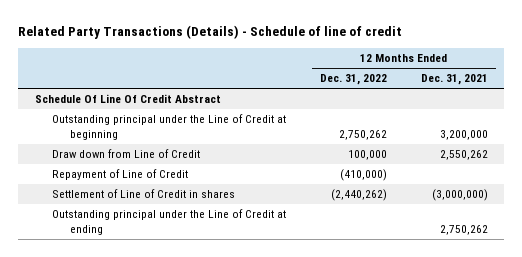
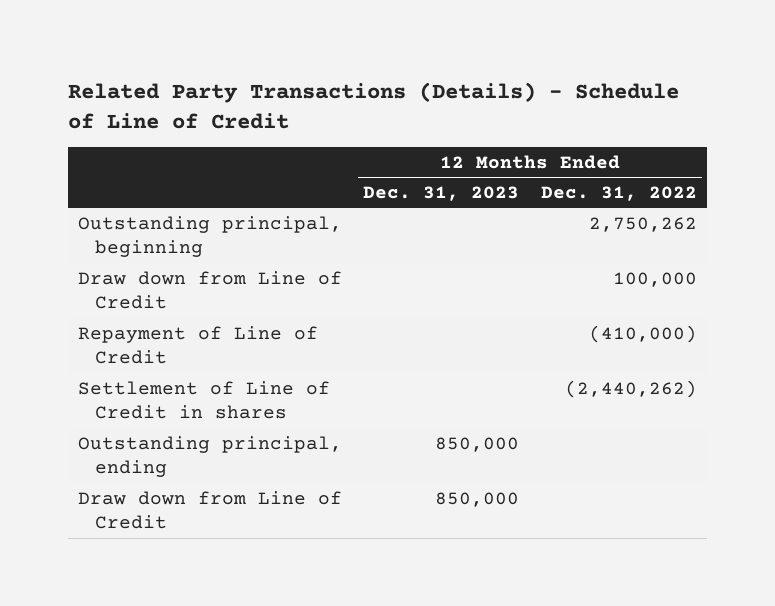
- Related Party Transactions (Details) - Schedule of line of credit
+ Related Party Transactions (Details) - Schedule of Line of Credit
- | 12 Months Ended Dec. 31, 2022 | 12 Months Ended Dec. 31, 2021
+ | 12 Months Ended Dec. 31, 2023 | 12 Months Ended Dec. 31, 2022
- Schedule Of Line Of Credit Abstract
- Outstanding principal under the Line of Credit at beginning | 2,750,262 | 3,200,000
+ Outstanding principal, beginning | | 2,750,262
- Outstanding principal under the Line of Credit at ending | | 2,750,262
+ Outstanding principal, ending | 850,000 |
+ Draw down from Line of Credit | 850,000 |

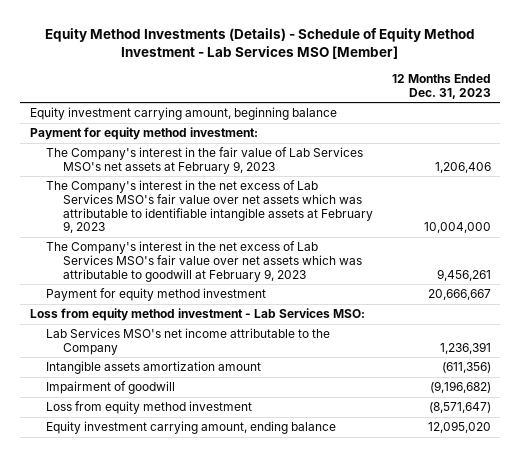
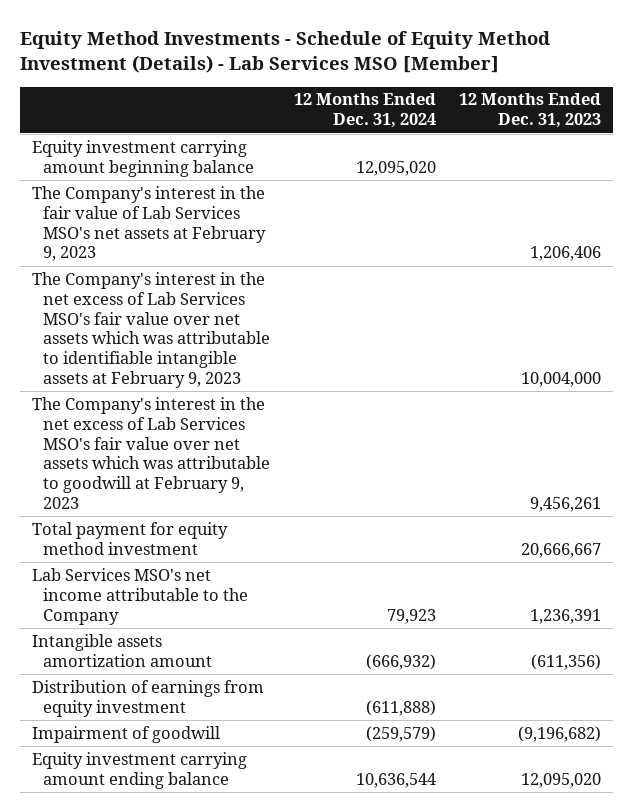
- Equity Method Investments (Details) - Schedule of Equity Method Investment - Lab Services MSO [Member]
+ Equity Method Investments - Schedule of Equity Method Investment (Details) - Lab Services MSO [Member]
- | 12 Months Ended Dec. 31, 2023
+ | 12 Months Ended Dec. 31, 2024 | 12 Months Ended Dec. 31, 2023
- Equity investment carrying amount, beginning balance
- Payment for equity method investment:
+ Equity investment carrying amount beginning balance | 12,095,020 |
- Payment for equity method investment | 20,666,667
- Loss from equity method investment - Lab Services MSO:
+ Total payment for equity method investment | | 20,666,667
+ Distribution of earnings from equity investment | (611,888) |
- Loss from equity method investment | (8,571,647)
- Equity investment carrying amount, ending balance | 12,095,020
+ Equity investment carrying amount ending balance | 10,636,544 | 12,095,020

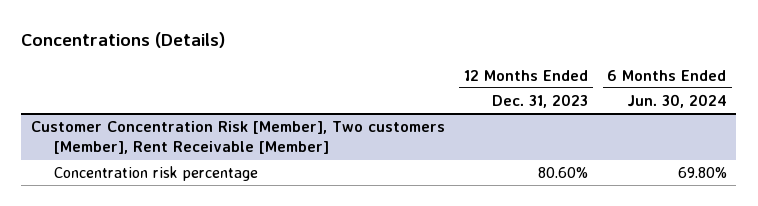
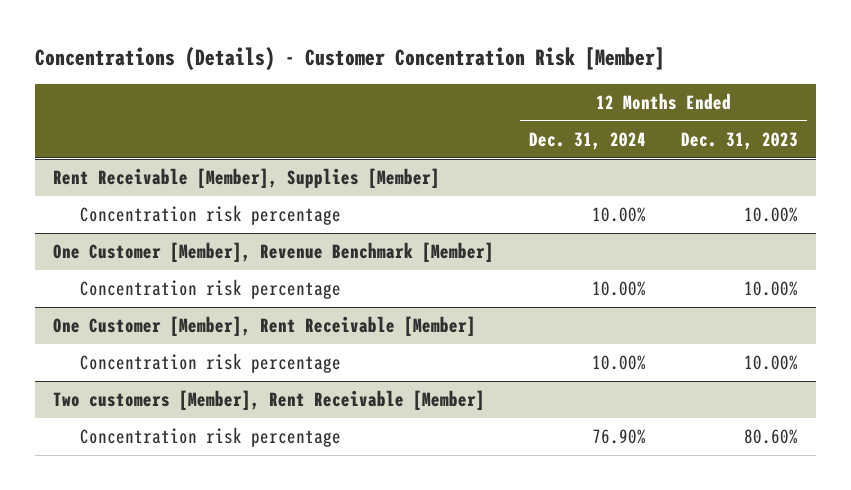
- Concentrations (Details)
+ Concentrations (Details) - Customer Concentration Risk [Member]
- | 12 Months Ended Dec. 31, 2023 | 6 Months Ended Jun. 30, 2024
+ | 12 Months Ended Dec. 31, 2024 | 12 Months Ended Dec. 31, 2023
- Customer Concentration Risk [Member], Two customers [Member], Rent Receivable [Member]
+ Rent Receivable [Member], Supplies [Member]
+ Concentration risk percentage | 10.00% | 10.00%
+ One Customer [Member], Revenue Benchmark [Member]
+ Concentration risk percentage | 10.00% | 10.00%
+ One Customer [Member], Rent Receivable [Member]
+ Concentration risk percentage | 10.00% | 10.00%
+ Two customers [Member], Rent Receivable [Member]

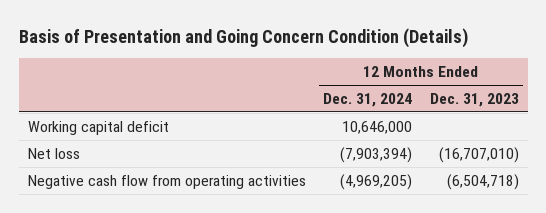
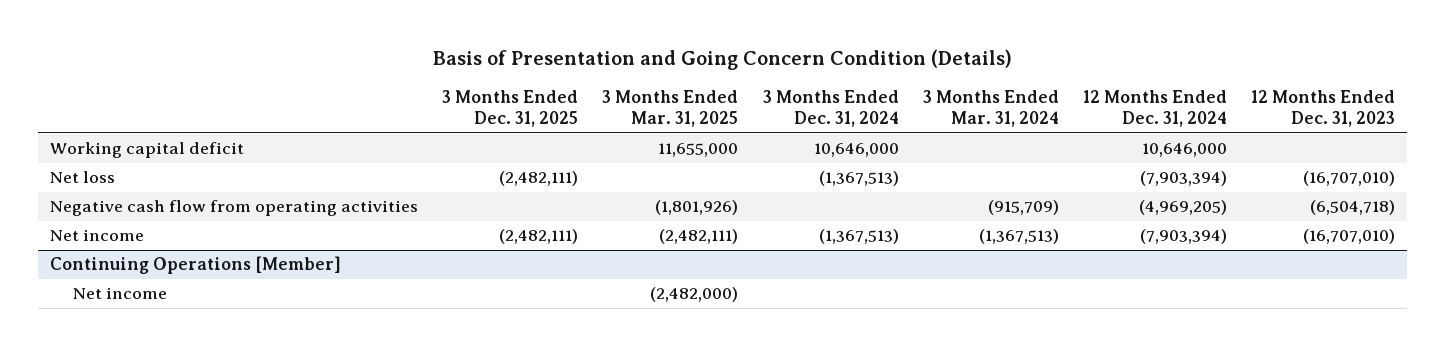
- | 12 Months Ended Dec. 31, 2024 | 12 Months Ended Dec. 31, 2023
+ | 3 Months Ended Dec. 31, 2025 | 3 Months Ended Mar. 31, 2025 | 3 Months Ended Dec. 31, 2024 | 3 Months Ended Mar. 31, 2024 | 12 Months Ended Dec. 31, 2024 | 12 Months Ended Dec. 31, 2023
+ Net income | (2,482,111) | (2,482,111) | (1,367,513) | (1,367,513) | (7,903,394) | (16,707,010)
+ Continuing Operations [Member]
+ Net income | | (2,482,000) | | | |

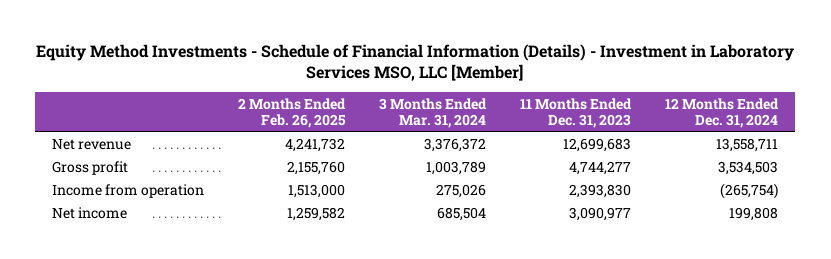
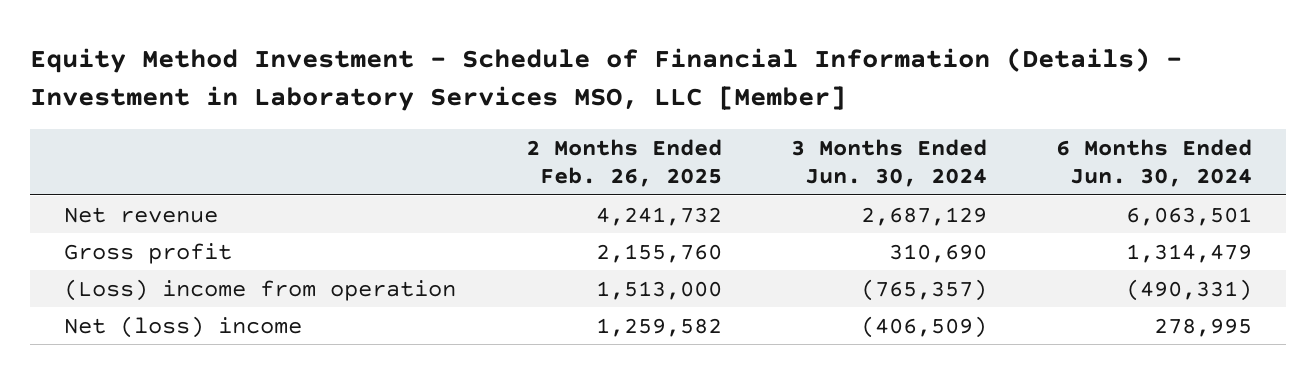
- Equity Method Investments - Schedule of Financial Information (Details) - Investment in Laboratory Services MSO, LLC [Member]
+ Equity Method Investment - Schedule of Financial Information (Details) - Investment in Laboratory Services MSO, LLC [Member]
- | 2 Months Ended Feb. 26, 2025 | 3 Months Ended Mar. 31, 2024 | 11 Months Ended Dec. 31, 2023 | 12 Months Ended Dec. 31, 2024
+ | 2 Months Ended Feb. 26, 2025 | 3 Months Ended Jun. 30, 2024 | 6 Months Ended Jun. 30, 2024
- Income from operation | 1,513,000 | 275,026 | 2,393,830 | (265,754)
- Net income | 1,259,582 | 685,504 | 3,090,977 | 199,808
+ (Loss) income from operation | 1,513,000 | (765,357) | (490,331)
+ Net (loss) income | 1,259,582 | (406,509) | 278,995

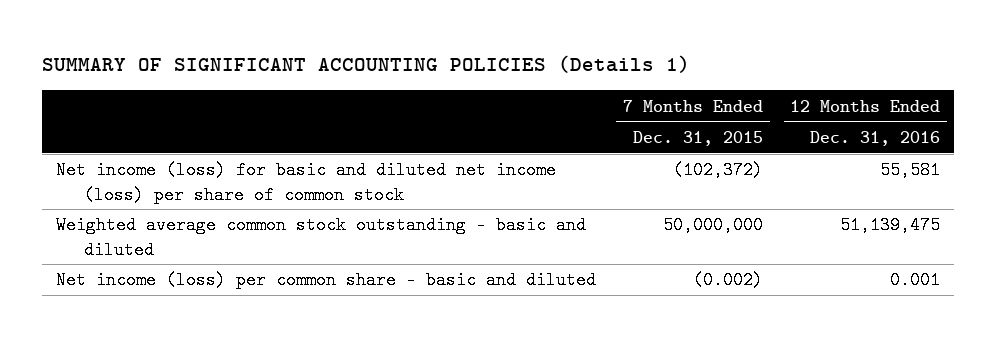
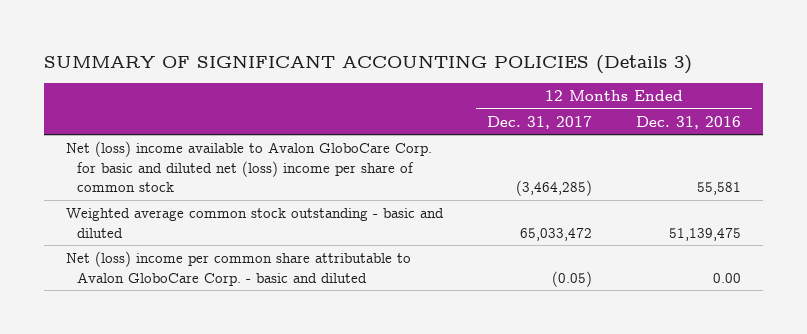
- SUMMARY OF SIGNIFICANT ACCOUNTING POLICIES (Details 1)
+ SUMMARY OF SIGNIFICANT ACCOUNTING POLICIES (Details 3)
- | 7 Months Ended Dec. 31, 2015 | 12 Months Ended Dec. 31, 2016
+ | 12 Months Ended Dec. 31, 2017 | 12 Months Ended Dec. 31, 2016
- Net income (loss) for basic and diluted net income (loss) per share of common stock | (102,372) | 55,581
+ Net (loss) income available to Avalon GloboCare Corp. for basic and diluted net (loss) income per share of common stock | (3,464,285) | 55,581
- Net income (loss) per common share - basic and diluted | (0.002) | 0.001
+ Net (loss) income per common share attributable to Avalon GloboCare Corp. - basic and diluted | (0.05) | 0.00

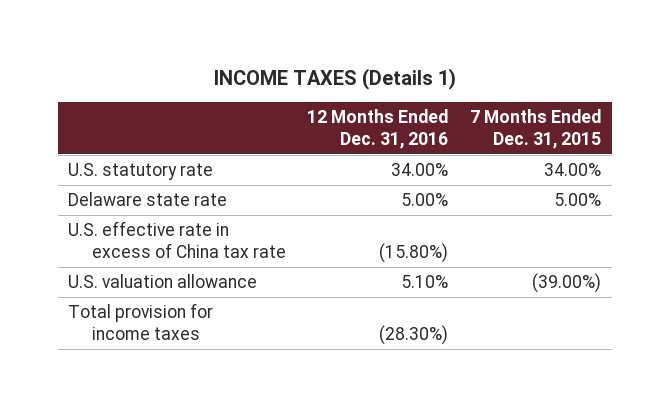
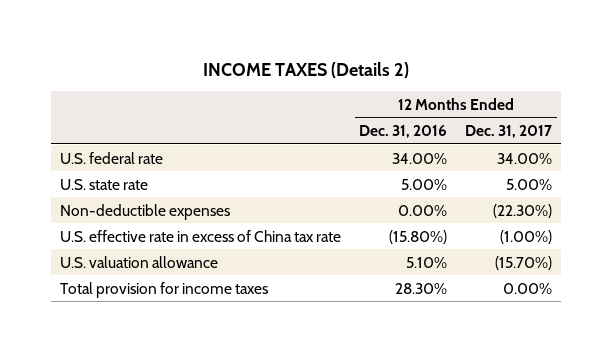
- INCOME TAXES (Details 1)
+ INCOME TAXES (Details 2)
- | 12 Months Ended Dec. 31, 2016 | 7 Months Ended Dec. 31, 2015
+ | 12 Months Ended Dec. 31, 2016 | 12 Months Ended Dec. 31, 2017
- U.S. statutory rate | 34.00% | 34.00%
- Delaware state rate | 5.00% | 5.00%
+ U.S. federal rate | 34.00% | 34.00%
+ U.S. state rate | 5.00% | 5.00%
+ Non-deductible expenses | 0.00% | (22.30%)
- Total provision for income taxes | (28.30%) |
+ Total provision for income taxes | 28.30% | 0.00%

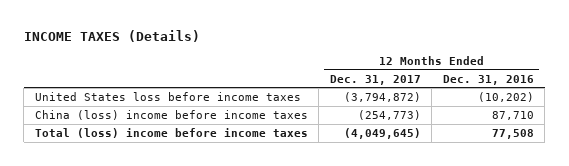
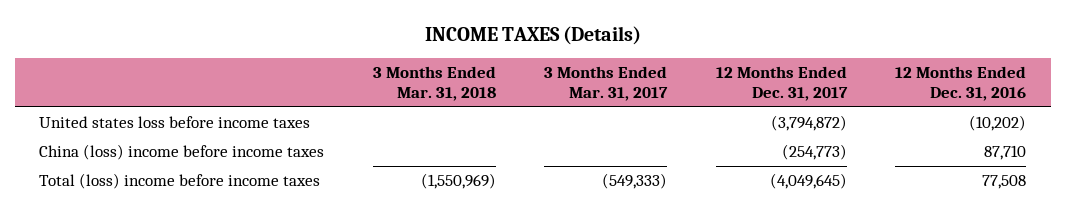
- | 12 Months Ended Dec. 31, 2017 | 12 Months Ended Dec. 31, 2016
+ | 3 Months Ended Mar. 31, 2018 | 3 Months Ended Mar. 31, 2017 | 12 Months Ended Dec. 31, 2017 | 12 Months Ended Dec. 31, 2016
- United States loss before income taxes | (3,794,872) | (10,202)
+ United states loss before income taxes | | | (3,794,872) | (10,202)

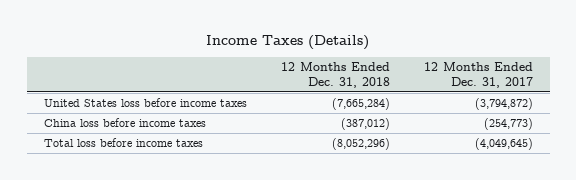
- INCOME TAXES (Details)
+ Income Taxes (Details)
- | 3 Months Ended Mar. 31, 2018 | 3 Months Ended Mar. 31, 2017 | 12 Months Ended Dec. 31, 2017 | 12 Months Ended Dec. 31, 2016
+ | 12 Months Ended Dec. 31, 2018 | 12 Months Ended Dec. 31, 2017
- United states loss before income taxes | | | (3,794,872) | (10,202)
- China (loss) income before income taxes | | | (254,773) | 87,710
- Total (loss) income before income taxes | (1,550,969) | (549,333) | (4,049,645) | 77,508
+ United States loss before income taxes | (7,665,284) | (3,794,872)
+ China loss before income taxes | (387,012) | (254,773)
+ Total loss before income taxes | (8,052,296) | (4,049,645)

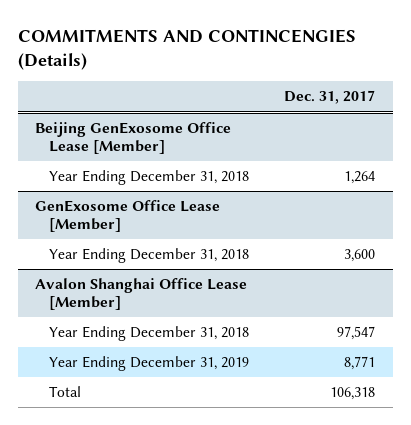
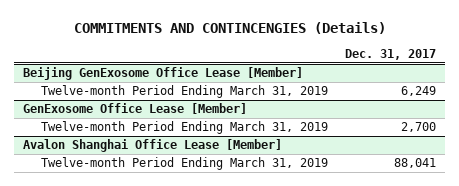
@ Beijing GenExosome Office Lease [Member]
- Year Ending December 31, 2018 | 1,264
+ Twelve-month Period Ending March 31, 2019 | 6,249
@ GenExosome Office Lease [Member]
- Year Ending December 31, 2018 | 3,600
+ Twelve-month Period Ending March 31, 2019 | 2,700
@ Avalon Shanghai Office Lease [Member]
- Year Ending December 31, 2018 | 97,547
- Year Ending December 31, 2019 | 8,771
- Total | 106,318
+ Twelve-month Period Ending March 31, 2019 | 88,041

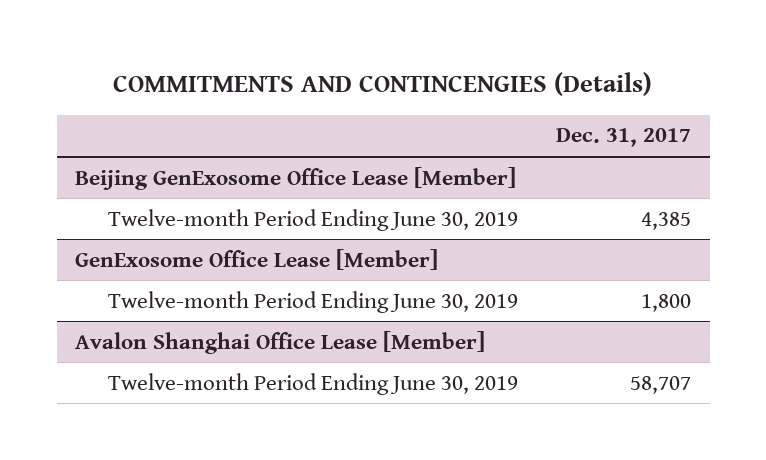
@ Beijing GenExosome Office Lease [Member]
- Twelve-month Period Ending March 31, 2019 | 6,249
+ Twelve-month Period Ending June 30, 2019 | 4,385
@ GenExosome Office Lease [Member]
- Twelve-month Period Ending March 31, 2019 | 2,700
+ Twelve-month Period Ending June 30, 2019 | 1,800
@ Avalon Shanghai Office Lease [Member]
- Twelve-month Period Ending March 31, 2019 | 88,041
+ Twelve-month Period Ending June 30, 2019 | 58,707

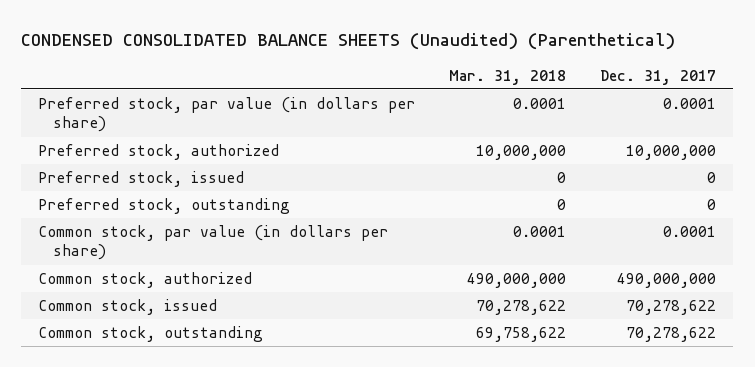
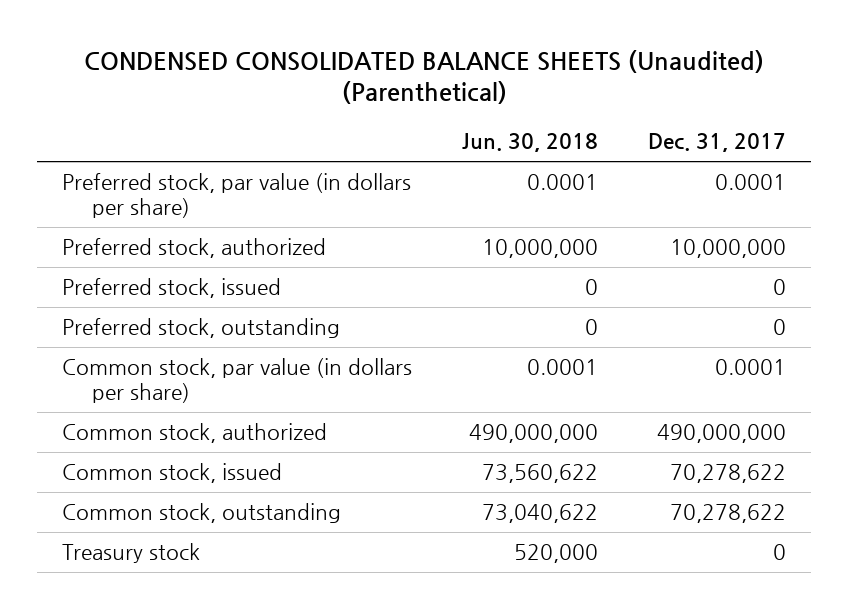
- | Mar. 31, 2018 | Dec. 31, 2017
+ | Jun. 30, 2018 | Dec. 31, 2017
+ Treasury stock | 520,000 | 0

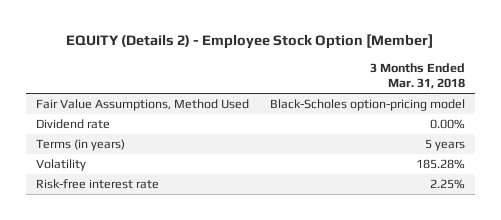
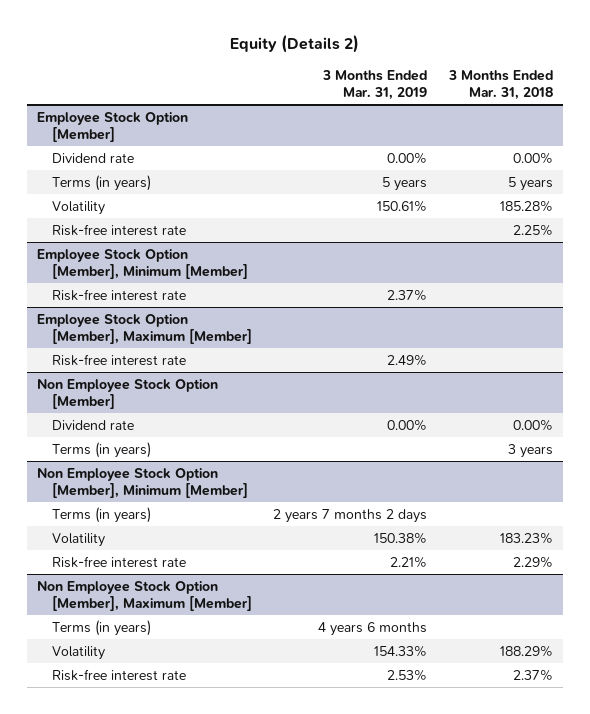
- EQUITY (Details 2) - Employee Stock Option [Member]
+ Equity (Details 2)
- | 3 Months Ended Mar. 31, 2018
+ | 3 Months Ended Mar. 31, 2019 | 3 Months Ended Mar. 31, 2018
- Fair Value Assumptions, Method Used | Black-Scholes option-pricing model
+ Employee Stock Option [Member]
+ Employee Stock Option [Member], Minimum [Member]
+ Risk-free interest rate | 2.37% |
+ Employee Stock Option [Member], Maximum [Member]
+ Risk-free interest rate | 2.49% |
+ Non Employee Stock Option [Member]
+ Dividend rate | 0.00% | 0.00%
+ Terms (in years) | | 3 years
+ Non Employee Stock Option [Member], Minimum [Member]
+ Terms (in years) | 2 years 7 months 2 days |
+ Volatility | 150.38% | 183.23%
+ Risk-free interest rate | 2.21% | 2.29%
+ Non Employee Stock Option [Member], Maximum [Member]
+ Terms (in years) | 4 years 6 months |
+ Volatility | 154.33% | 188.29%
+ Risk-free interest rate | 2.53% | 2.37%

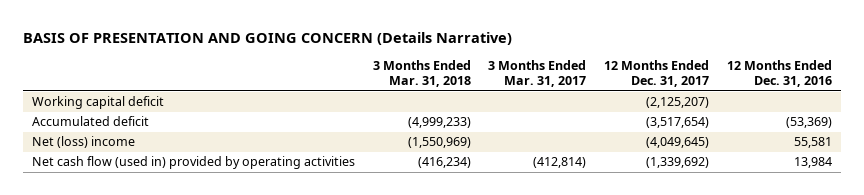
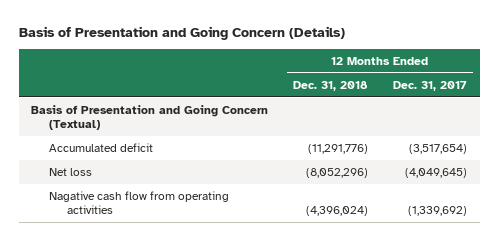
- BASIS OF PRESENTATION AND GOING CONCERN (Details Narrative)
+ Basis of Presentation and Going Concern (Details)
- | 3 Months Ended Mar. 31, 2018 | 3 Months Ended Mar. 31, 2017 | 12 Months Ended Dec. 31, 2017 | 12 Months Ended Dec. 31, 2016
+ | 12 Months Ended Dec. 31, 2018 | 12 Months Ended Dec. 31, 2017
- Working capital deficit | | | (2,125,207) |
+ Basis of Presentation and Going Concern (Textual)
- Net (loss) income | (1,550,969) | | (4,049,645) | 55,581
- Net cash flow (used in) provided by operating activities | (416,234) | (412,814) | (1,339,692) | 13,984
+ Net loss | (8,052,296) | (4,049,645)
+ Nagative cash flow from operating activities | (4,396,024) | (1,339,692)

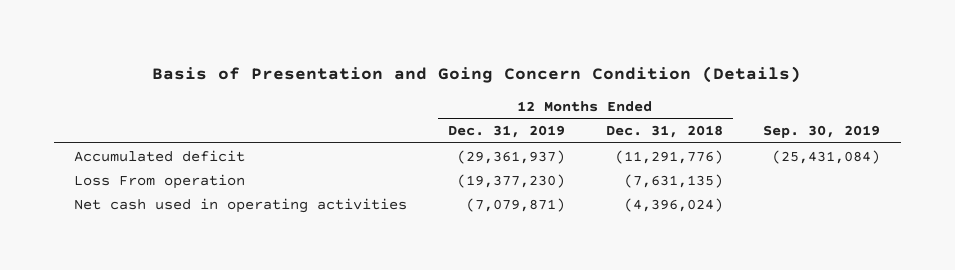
- Basis of Presentation and Going Concern (Details)
+ Basis of Presentation and Going Concern Condition (Details)
- | 12 Months Ended Dec. 31, 2018 | 12 Months Ended Dec. 31, 2017
+ | 12 Months Ended Dec. 31, 2019 | 12 Months Ended Dec. 31, 2018 | Sep. 30, 2019
- Basis of Presentation and Going Concern (Textual)
- Net loss | (8,052,296) | (4,049,645)
- Nagative cash flow from operating activities | (4,396,024) | (1,339,692)
+ Loss From operation | (19,377,230) | (7,631,135) |
+ Net cash used in operating activities | (7,079,871) | (4,396,024) |

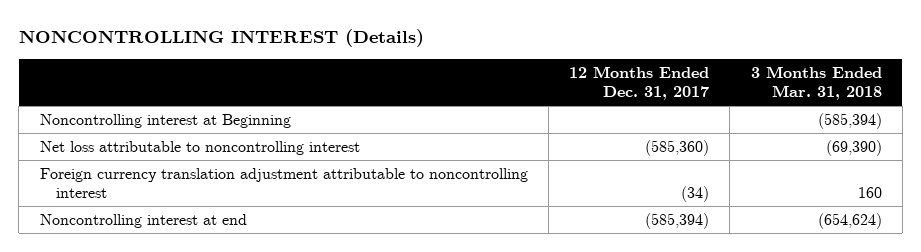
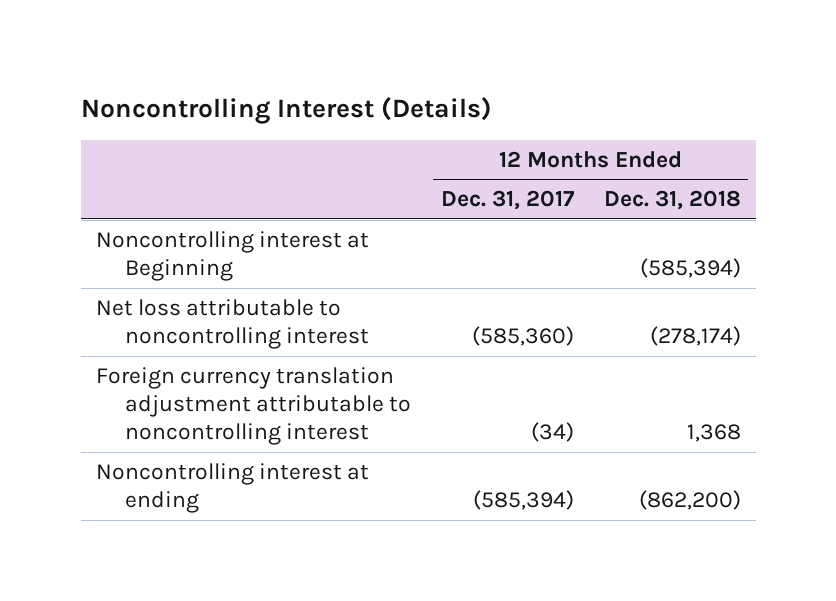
- NONCONTROLLING INTEREST (Details)
+ Noncontrolling Interest (Details)
- | 12 Months Ended Dec. 31, 2017 | 3 Months Ended Mar. 31, 2018
+ | 12 Months Ended Dec. 31, 2017 | 12 Months Ended Dec. 31, 2018
- Noncontrolling interest at end | (585,394) | (654,624)
+ Noncontrolling interest at ending | (585,394) | (862,200)

